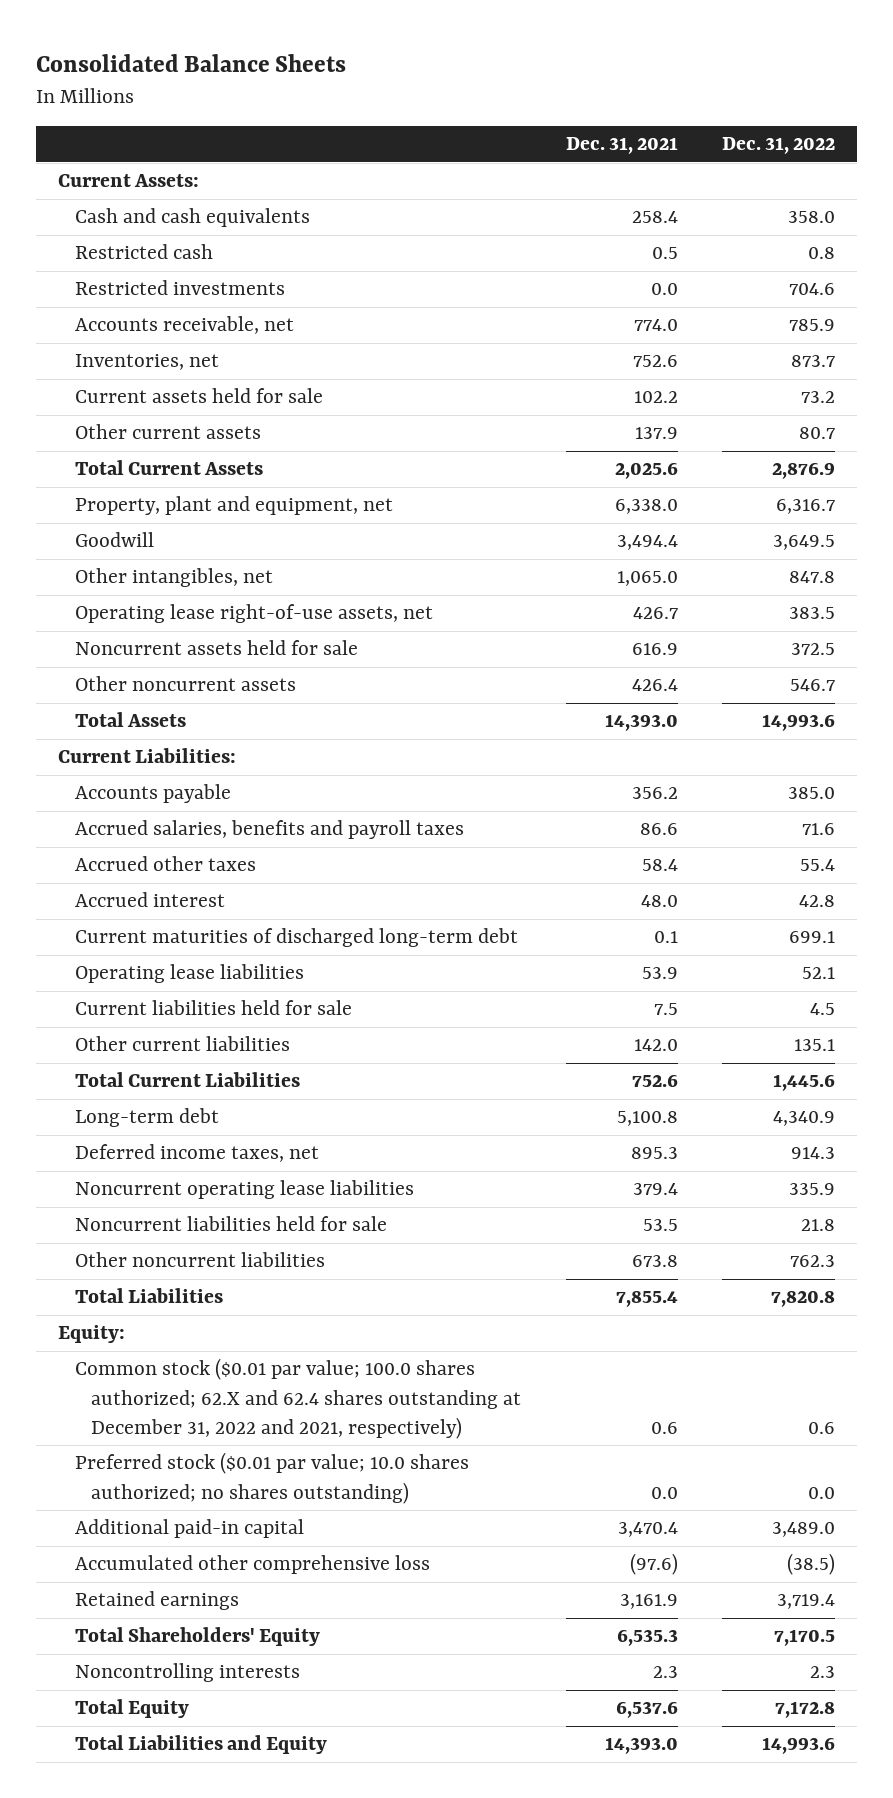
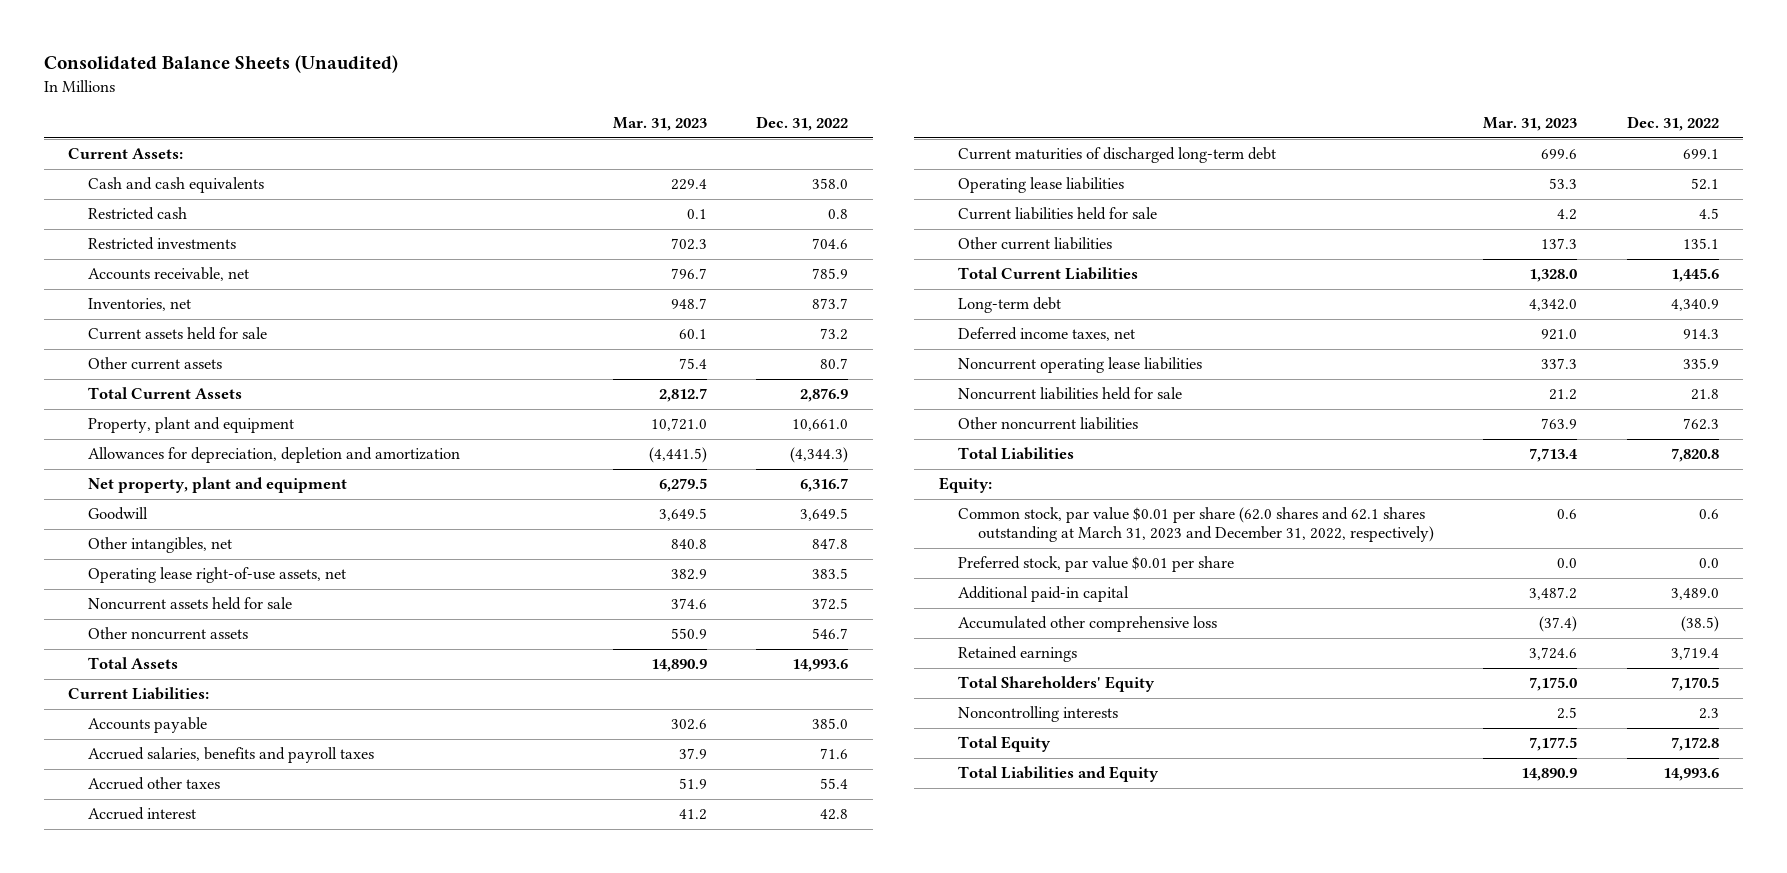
- Consolidated Balance Sheets
+ Consolidated Balance Sheets (Unaudited)
- | Dec. 31, 2021 | Dec. 31, 2022
+ | Mar. 31, 2023 | Dec. 31, 2022
- Property, plant and equipment, net | 6,338.0 | 6,316.7
+ Property, plant and equipment | 10,721.0 | 10,661.0
+ Allowances for depreciation, depletion and amortization | (4,441.5) | (4,344.3)
+ Net property, plant and equipment | 6,279.5 | 6,316.7
- Common stock ($0.01 par value; 100.0 shares authorized; 62.X and 62.4 shares outstanding at December 31, 2022 and 2021, respectively) | 0.6 | 0.6
- Preferred stock ($0.01 par value; 10.0 shares authorized; no shares outstanding) | 0.0 | 0.0
+ Common stock, par value $0.01 per share (62.0 shares and 62.1 shares outstanding at March 31, 2023 and December 31, 2022, respectively) | 0.6 | 0.6
+ Preferred stock, par value $0.01 per share | 0.0 | 0.0

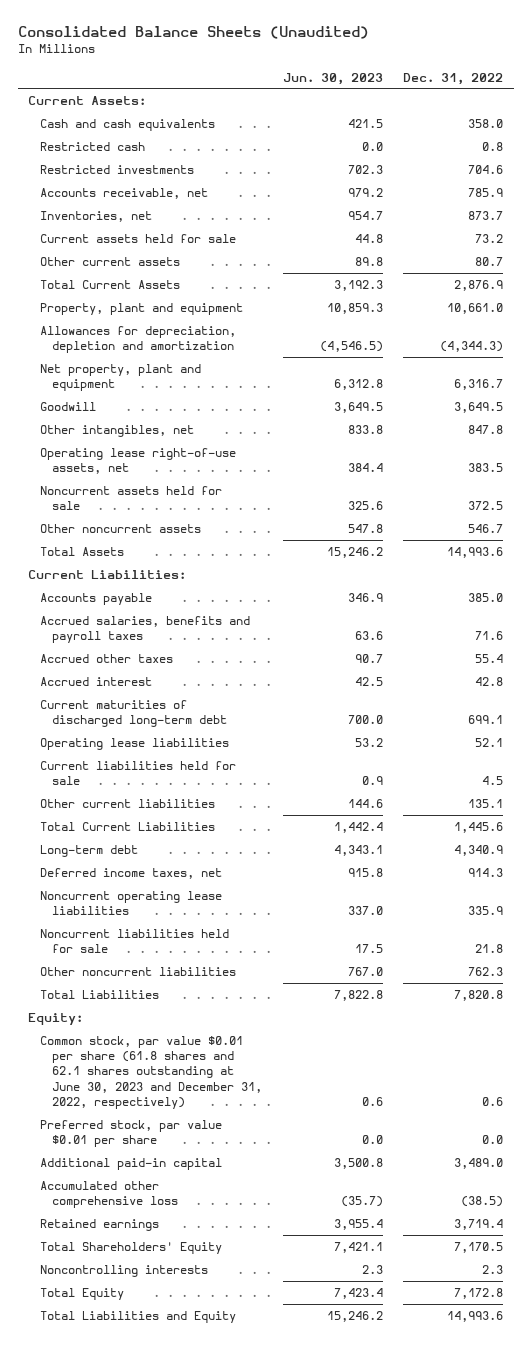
- | Mar. 31, 2023 | Dec. 31, 2022
+ | Jun. 30, 2023 | Dec. 31, 2022
- Common stock, par value $0.01 per share (62.0 shares and 62.1 shares outstanding at March 31, 2023 and December 31, 2022, respectively) | 0.6 | 0.6
+ Common stock, par value $0.01 per share (61.8 shares and 62.1 shares outstanding at June 30, 2023 and December 31, 2022, respectively) | 0.6 | 0.6

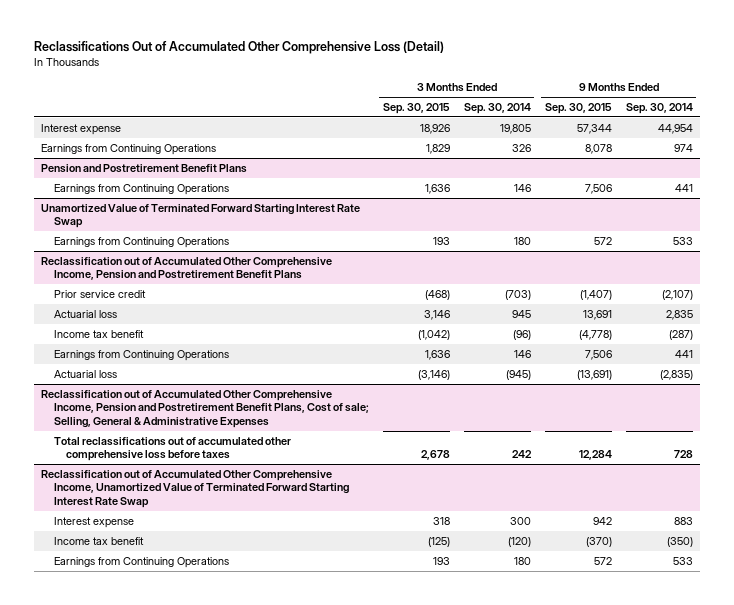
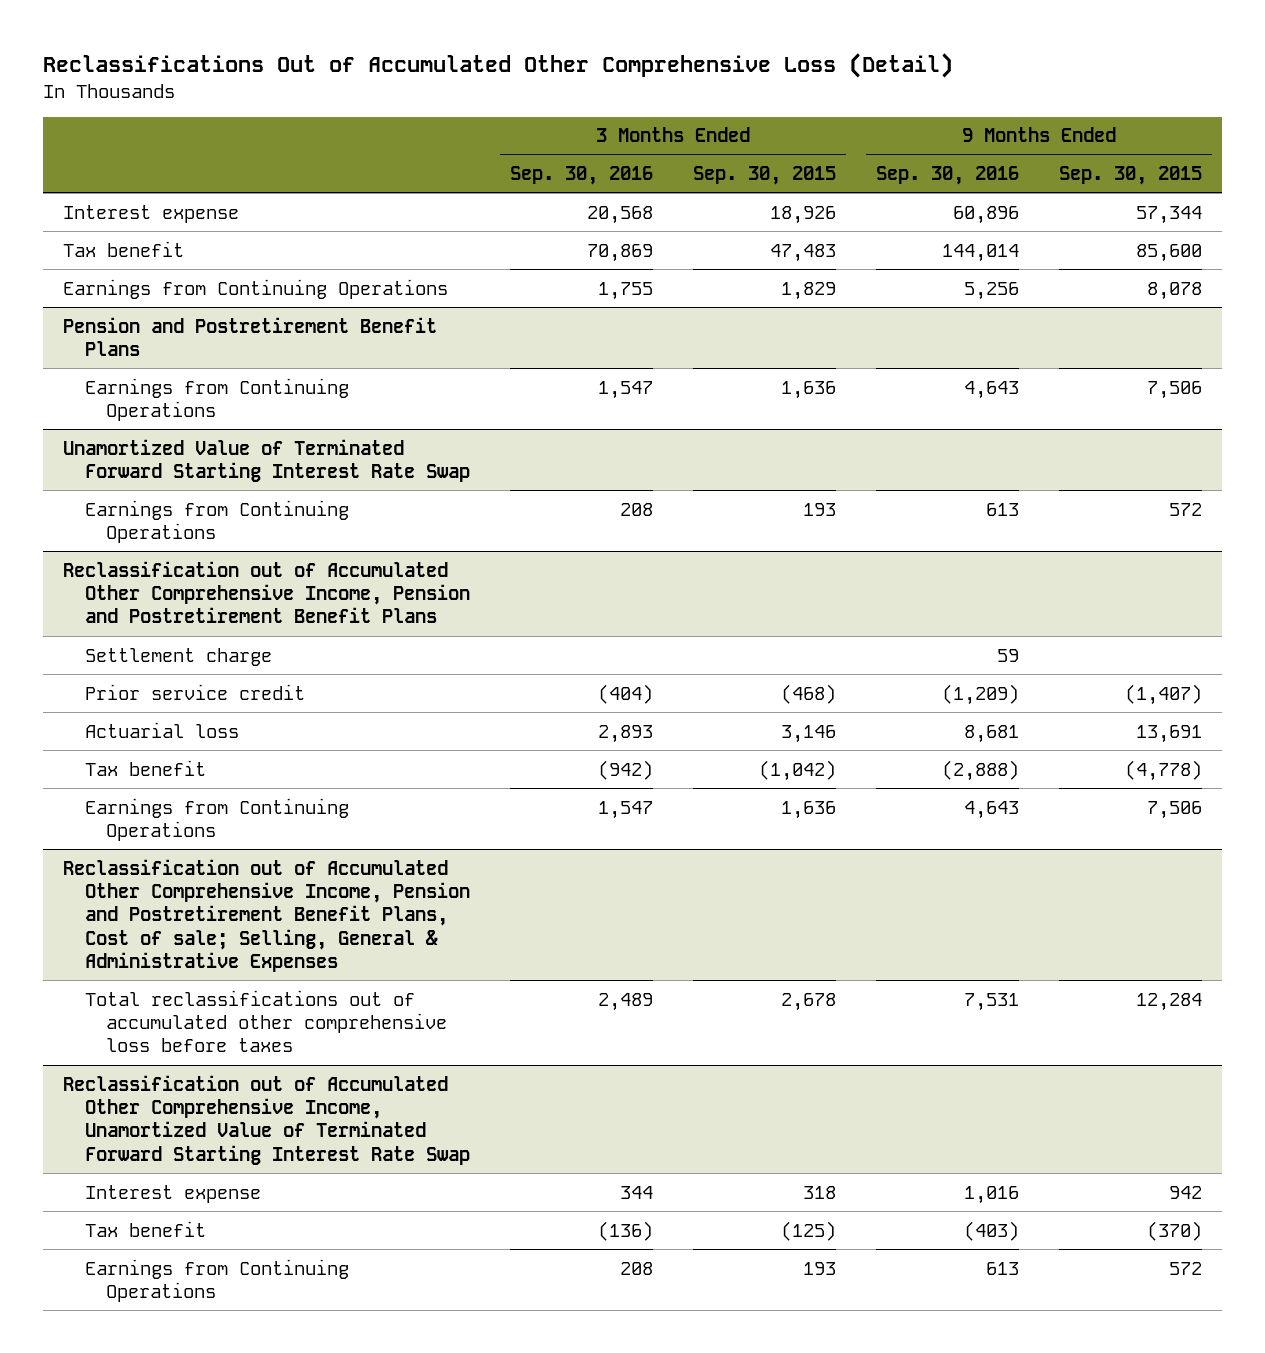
- | 3 Months Ended Sep. 30, 2015 | 3 Months Ended Sep. 30, 2014 | 9 Months Ended Sep. 30, 2015 | 9 Months Ended Sep. 30, 2014
+ | 3 Months Ended Sep. 30, 2016 | 3 Months Ended Sep. 30, 2015 | 9 Months Ended Sep. 30, 2016 | 9 Months Ended Sep. 30, 2015
+ Tax benefit | 70,869 | 47,483 | 144,014 | 85,600
@ Reclassification out of Accumulated Other Comprehensive Income, Pension and Postretirement Benefit Plans
+ Settlement charge | | | 59 |
- Income tax benefit | (1,042) | (96) | (4,778) | (287)
+ Tax benefit | (942) | (1,042) | (2,888) | (4,778)
- Actuarial loss | (3,146) | (945) | (13,691) | (2,835)
@ Reclassification out of Accumulated Other Comprehensive Income, Unamortized Value of Terminated Forward Starting Interest Rate Swap
- Income tax benefit | (125) | (120) | (370) | (350)
+ Tax benefit | (136) | (125) | (403) | (370)

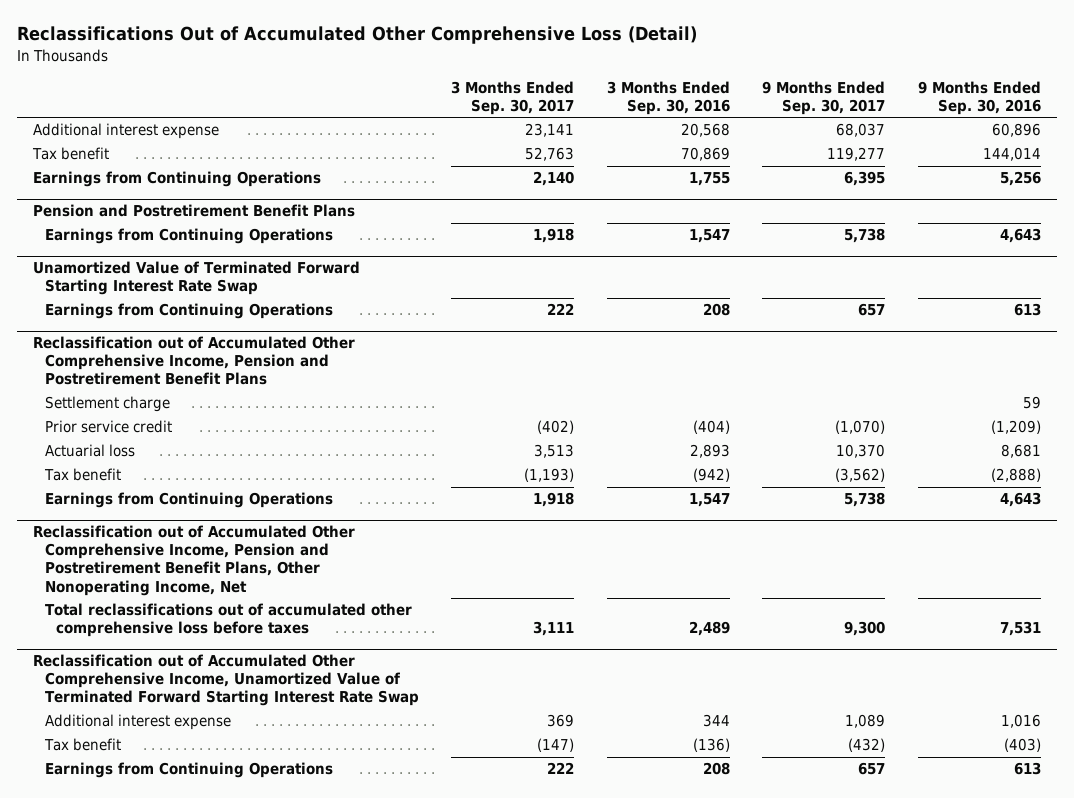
- | 3 Months Ended Sep. 30, 2016 | 3 Months Ended Sep. 30, 2015 | 9 Months Ended Sep. 30, 2016 | 9 Months Ended Sep. 30, 2015
+ | 3 Months Ended Sep. 30, 2017 | 3 Months Ended Sep. 30, 2016 | 9 Months Ended Sep. 30, 2017 | 9 Months Ended Sep. 30, 2016
- Interest expense | 20,568 | 18,926 | 60,896 | 57,344
+ Additional interest expense | 23,141 | 20,568 | 68,037 | 60,896
- Reclassification out of Accumulated Other Comprehensive Income, Pension and Postretirement Benefit Plans, Cost of sale; Selling, General & Administrative Expenses
+ Reclassification out of Accumulated Other Comprehensive Income, Pension and Postretirement Benefit Plans, Other Nonoperating Income, Net
@ Reclassification out of Accumulated Other Comprehensive Income, Unamortized Value of Terminated Forward Starting Interest Rate Swap
- Interest expense | 344 | 318 | 1,016 | 942
+ Additional interest expense | 369 | 344 | 1,089 | 1,016

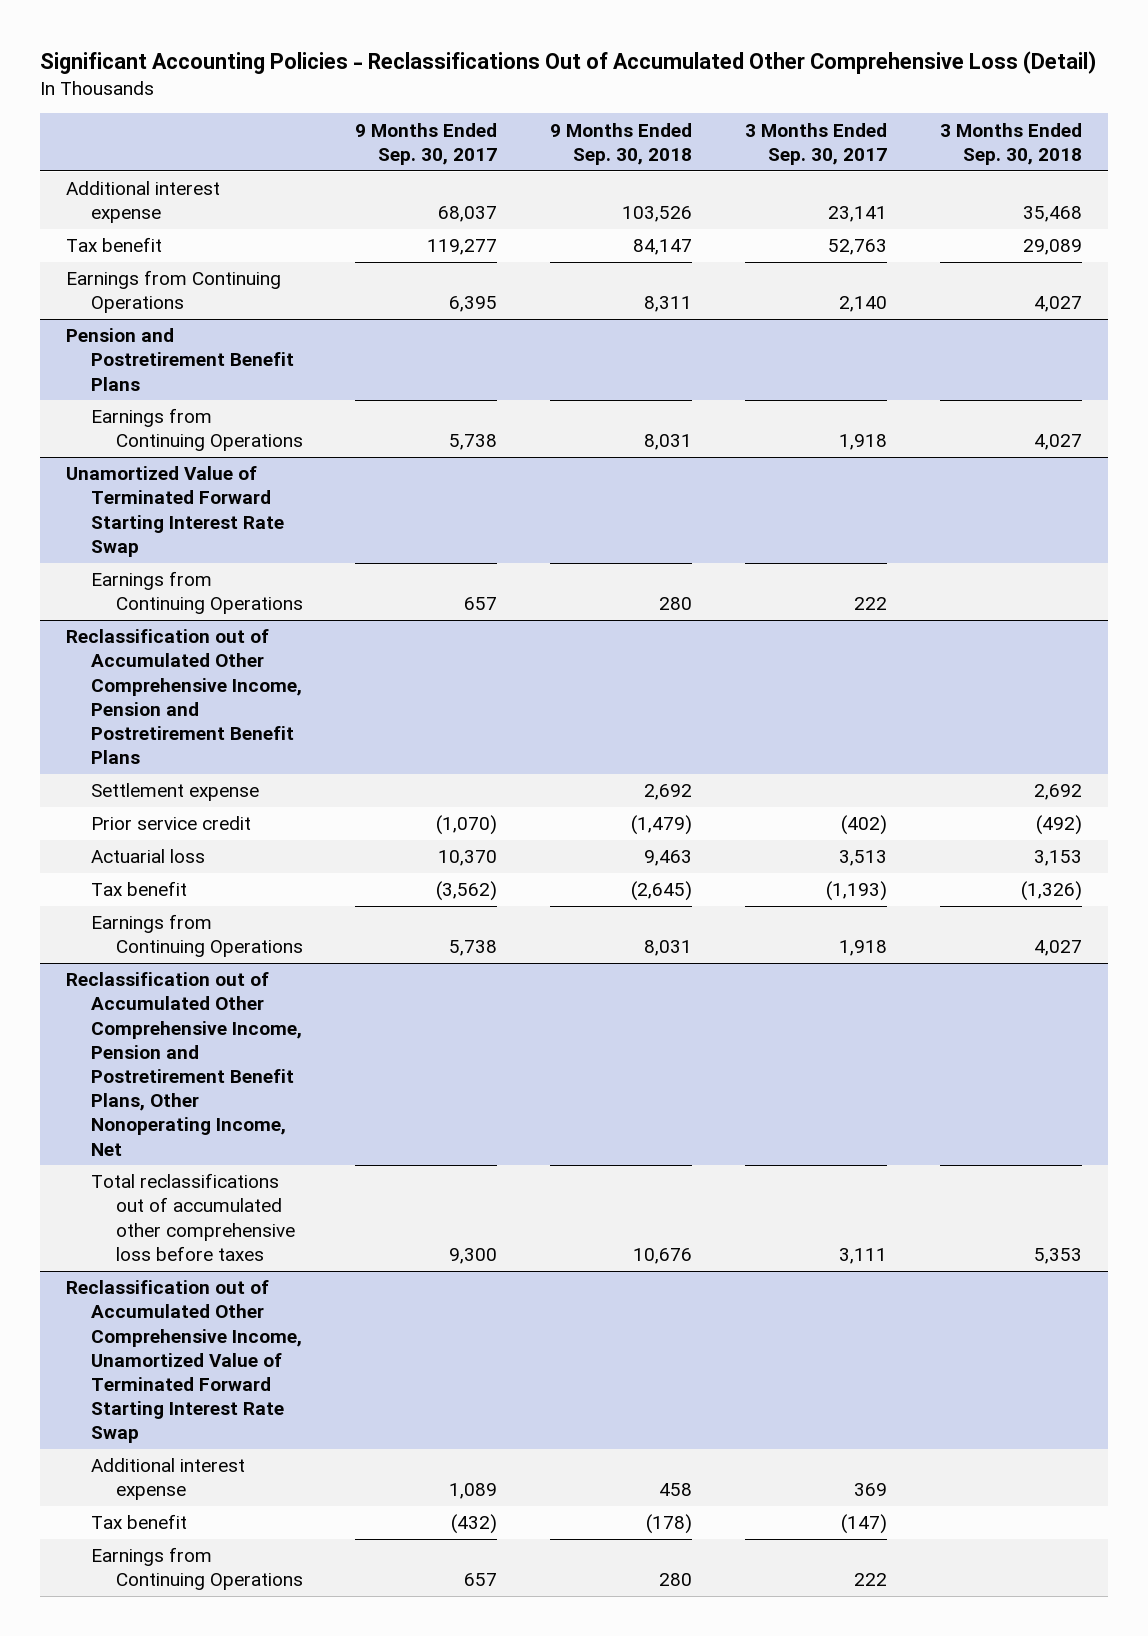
- Reclassifications Out of Accumulated Other Comprehensive Loss (Detail)
+ Significant Accounting Policies - Reclassifications Out of Accumulated Other Comprehensive Loss (Detail)
- | 3 Months Ended Sep. 30, 2017 | 3 Months Ended Sep. 30, 2016 | 9 Months Ended Sep. 30, 2017 | 9 Months Ended Sep. 30, 2016
+ | 9 Months Ended Sep. 30, 2017 | 9 Months Ended Sep. 30, 2018 | 3 Months Ended Sep. 30, 2017 | 3 Months Ended Sep. 30, 2018
@ Reclassification out of Accumulated Other Comprehensive Income, Pension and Postretirement Benefit Plans
- Settlement charge | | | | 59
+ Settlement expense | | 2,692 | | 2,692

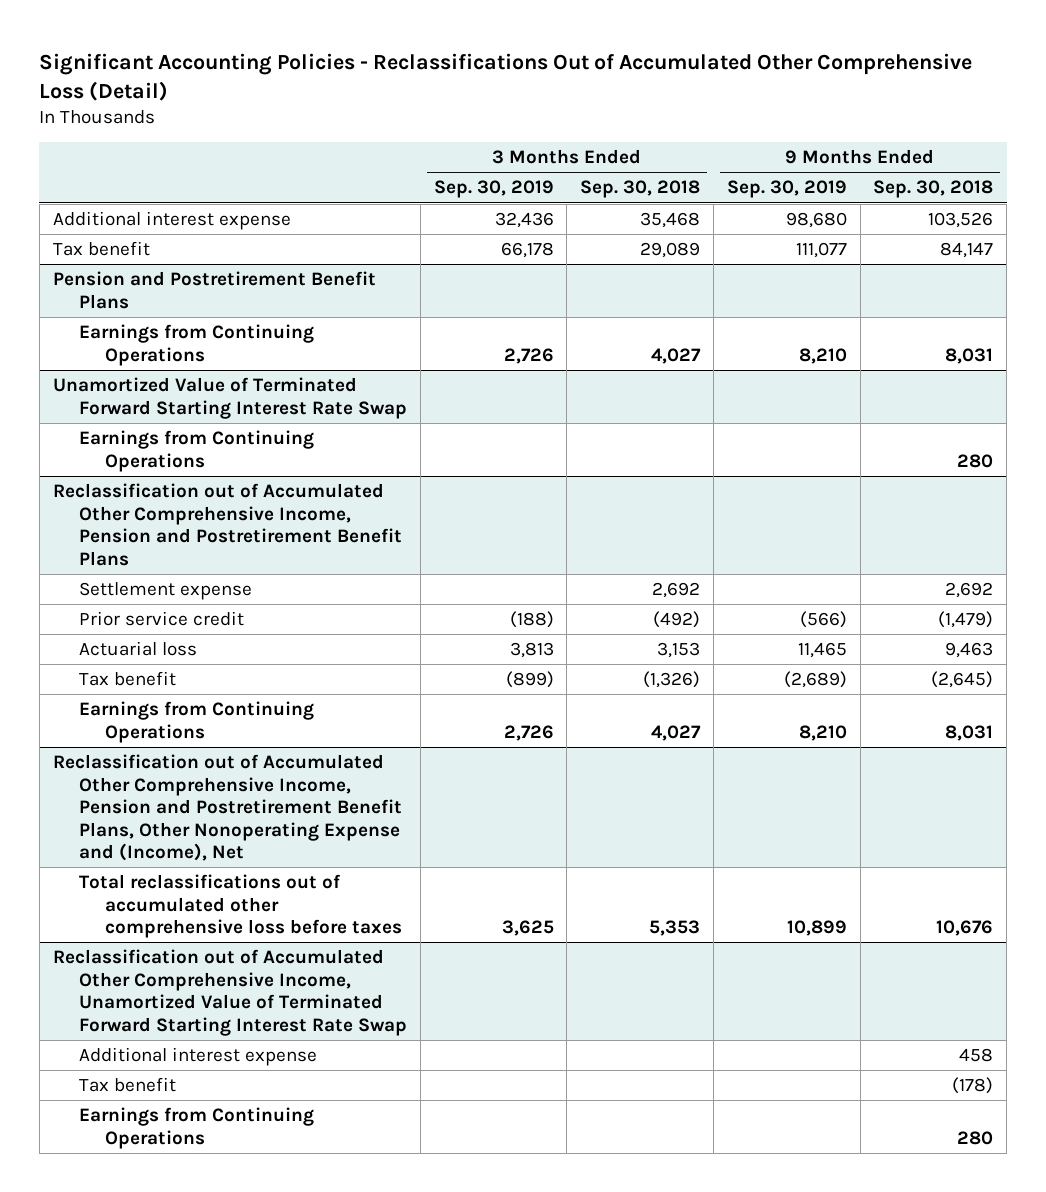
- | 9 Months Ended Sep. 30, 2017 | 9 Months Ended Sep. 30, 2018 | 3 Months Ended Sep. 30, 2017 | 3 Months Ended Sep. 30, 2018
+ | 3 Months Ended Sep. 30, 2019 | 3 Months Ended Sep. 30, 2018 | 9 Months Ended Sep. 30, 2019 | 9 Months Ended Sep. 30, 2018
- Earnings from Continuing Operations | 6,395 | 8,311 | 2,140 | 4,027
- Reclassification out of Accumulated Other Comprehensive Income, Pension and Postretirement Benefit Plans, Other Nonoperating Income, Net
+ Reclassification out of Accumulated Other Comprehensive Income, Pension and Postretirement Benefit Plans, Other Nonoperating Expense and (Income), Net

